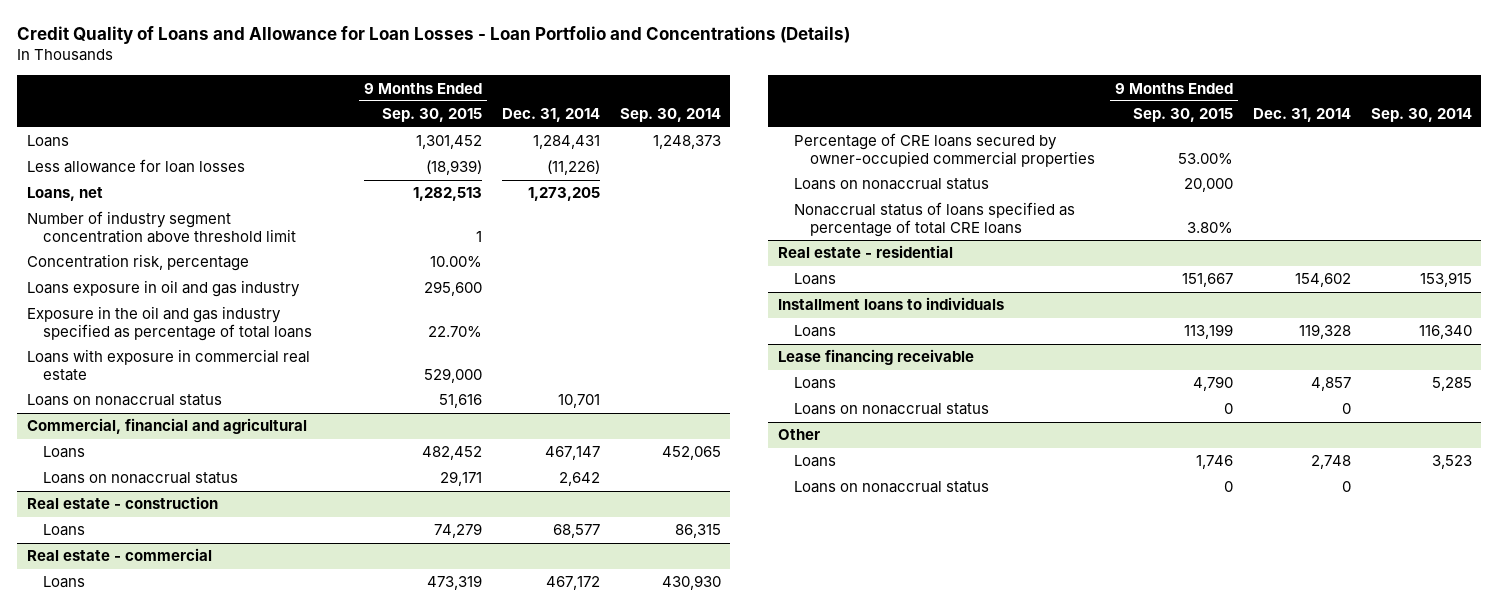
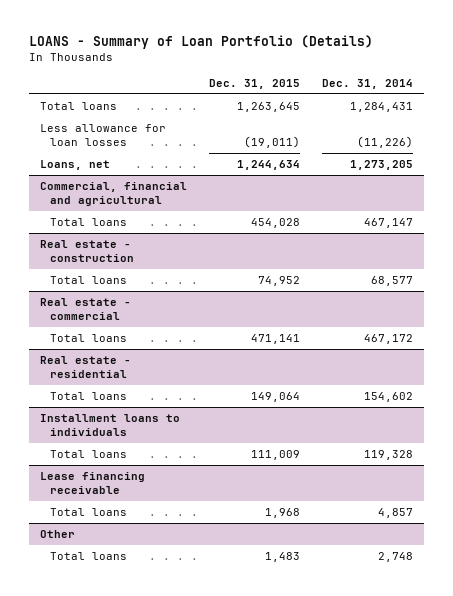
- Credit Quality of Loans and Allowance for Loan Losses - Loan Portfolio and Concentrations (Details)
+ LOANS - Summary of Loan Portfolio (Details)
- | 9 Months Ended Sep. 30, 2015 | Dec. 31, 2014 | Sep. 30, 2014
+ | Dec. 31, 2015 | Dec. 31, 2014
- Loans | 1,301,452 | 1,284,431 | 1,248,373
+ Total loans | 1,263,645 | 1,284,431
- Number of industry segment concentration above threshold limit | 1 | |
- Concentration risk, percentage | 10.00% | |
- Loans exposure in oil and gas industry | 295,600 | |
- Exposure in the oil and gas industry specified as percentage of total loans | 22.70% | |
- Loans with exposure in commercial real estate | 529,000 | |
- Loans on nonaccrual status | 51,616 | 10,701 |
@ Commercial, financial and agricultural
- Loans | 482,452 | 467,147 | 452,065
- Loans on nonaccrual status | 29,171 | 2,642 |
+ Total loans | 454,028 | 467,147
@ Real estate - construction
- Loans | 74,279 | 68,577 | 86,315
+ Total loans | 74,952 | 68,577
@ Real estate - commercial
- Loans | 473,319 | 467,172 | 430,930
- Percentage of CRE loans secured by owner-occupied commercial properties | 53.00% | |
- Loans on nonaccrual status | 20,000 | |
- Nonaccrual status of loans specified as percentage of total CRE loans | 3.80% | |
+ Total loans | 471,141 | 467,172
@ Real estate - residential
- Loans | 151,667 | 154,602 | 153,915
+ Total loans | 149,064 | 154,602
@ Installment loans to individuals
- Loans | 113,199 | 119,328 | 116,340
+ Total loans | 111,009 | 119,328
@ Lease financing receivable
- Loans | 4,790 | 4,857 | 5,285
- Loans on nonaccrual status | 0 | 0 |
+ Total loans | 1,968 | 4,857
@ Other
- Loans | 1,746 | 2,748 | 3,523
- Loans on nonaccrual status | 0 | 0 |
+ Total loans | 1,483 | 2,748

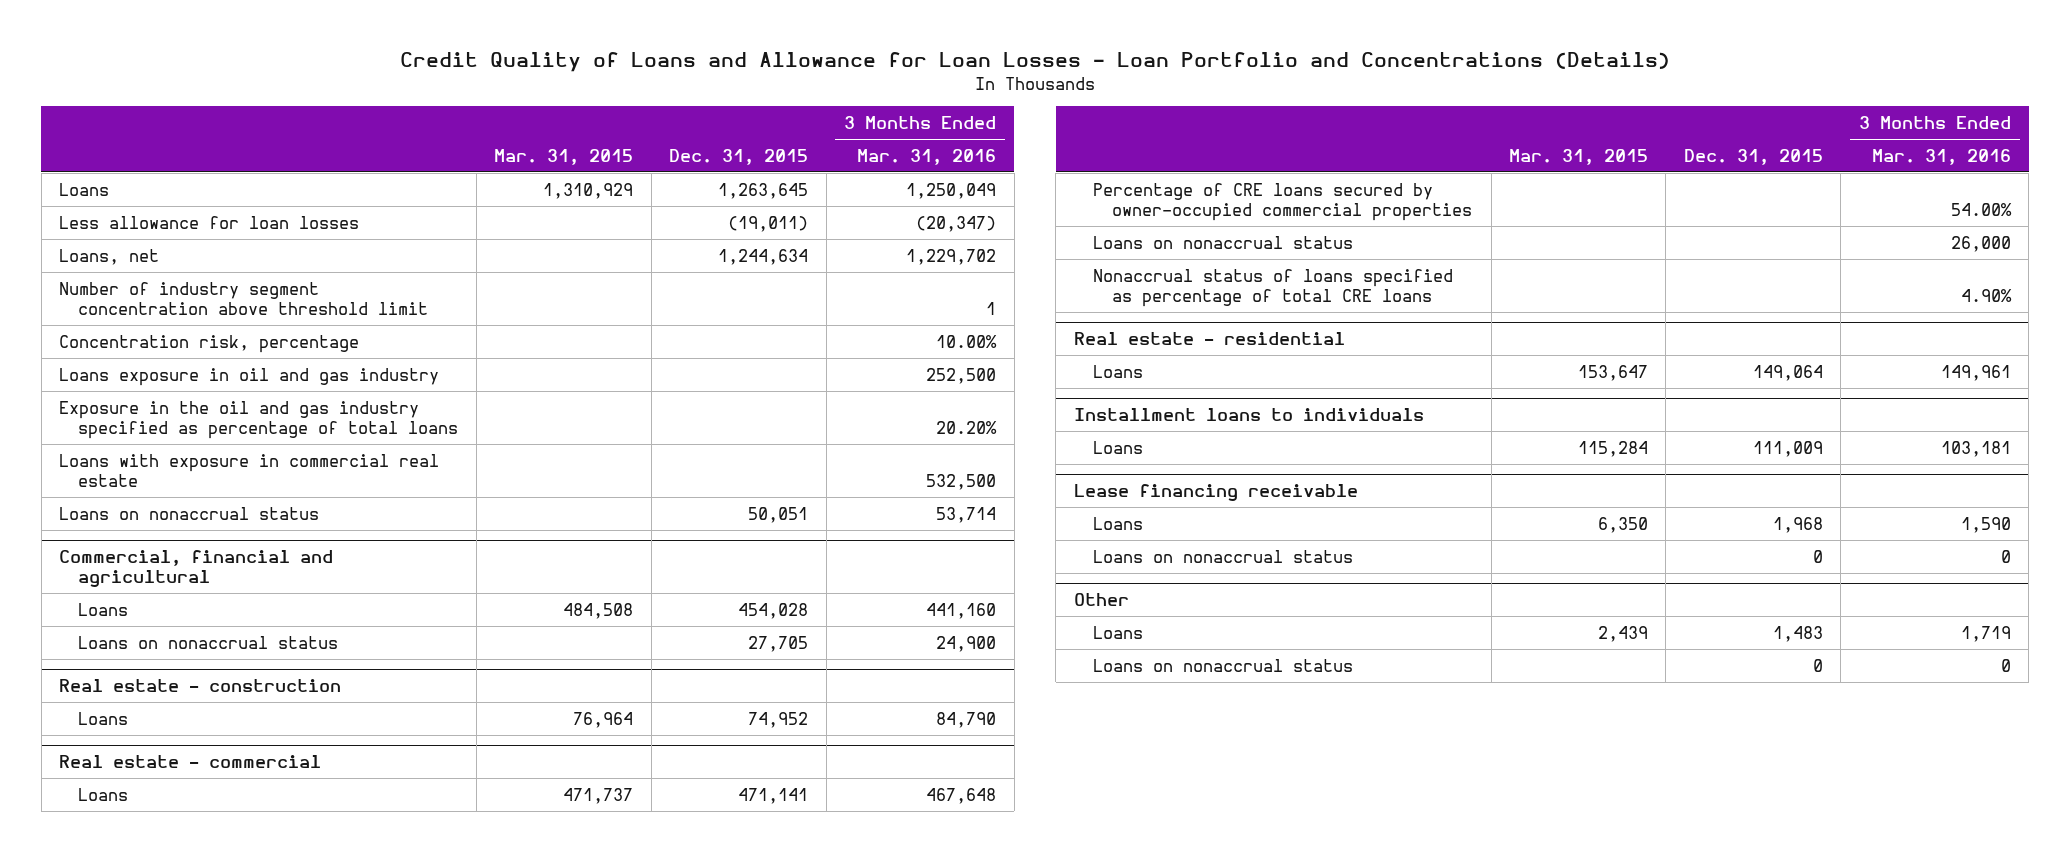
- LOANS - Summary of Loan Portfolio (Details)
+ Credit Quality of Loans and Allowance for Loan Losses - Loan Portfolio and Concentrations (Details)
- | Dec. 31, 2015 | Dec. 31, 2014
+ | Mar. 31, 2015 | Dec. 31, 2015 | 3 Months Ended Mar. 31, 2016
- Total loans | 1,263,645 | 1,284,431
+ Loans | 1,310,929 | 1,263,645 | 1,250,049
+ Number of industry segment concentration above threshold limit | | | 1
+ Concentration risk, percentage | | | 10.00%
+ Loans exposure in oil and gas industry | | | 252,500
+ Exposure in the oil and gas industry specified as percentage of total loans | | | 20.20%
+ Loans with exposure in commercial real estate | | | 532,500
+ Loans on nonaccrual status | | 50,051 | 53,714
@ Commercial, financial and agricultural
- Total loans | 454,028 | 467,147
+ Loans | 484,508 | 454,028 | 441,160
+ Loans on nonaccrual status | | 27,705 | 24,900
@ Real estate - construction
- Total loans | 74,952 | 68,577
+ Loans | 76,964 | 74,952 | 84,790
@ Real estate - commercial
- Total loans | 471,141 | 467,172
+ Loans | 471,737 | 471,141 | 467,648
+ Percentage of CRE loans secured by owner-occupied commercial properties | | | 54.00%
+ Loans on nonaccrual status | | | 26,000
+ Nonaccrual status of loans specified as percentage of total CRE loans | | | 4.90%
@ Real estate - residential
- Total loans | 149,064 | 154,602
+ Loans | 153,647 | 149,064 | 149,961
@ Installment loans to individuals
- Total loans | 111,009 | 119,328
+ Loans | 115,284 | 111,009 | 103,181
@ Lease financing receivable
- Total loans | 1,968 | 4,857
+ Loans | 6,350 | 1,968 | 1,590
+ Loans on nonaccrual status | | 0 | 0
@ Other
- Total loans | 1,483 | 2,748
+ Loans | 2,439 | 1,483 | 1,719
+ Loans on nonaccrual status | | 0 | 0

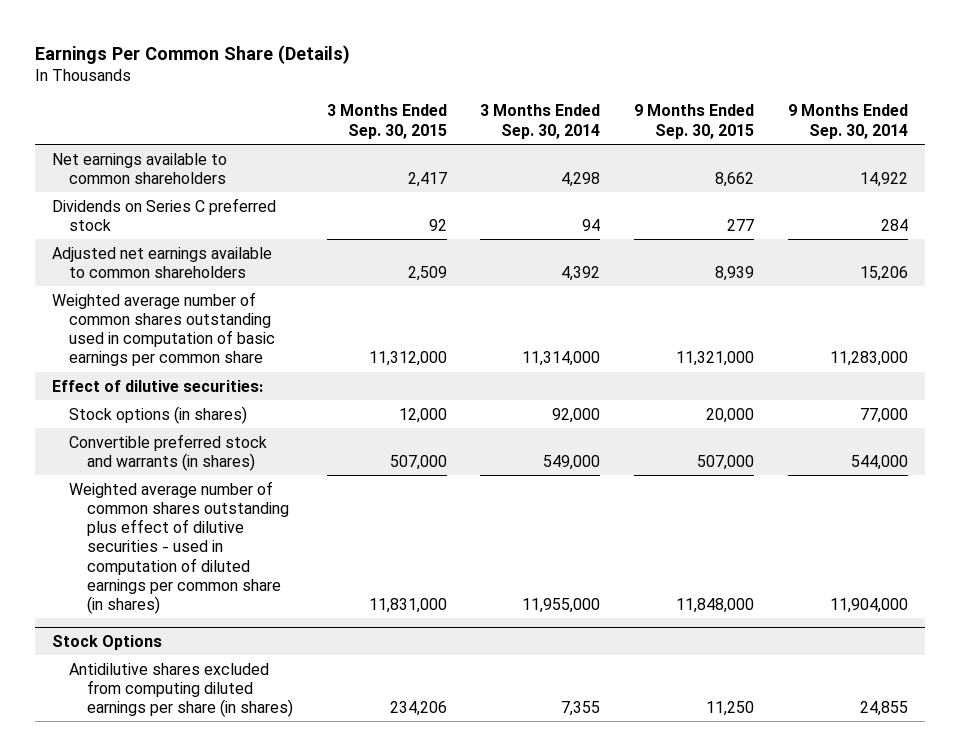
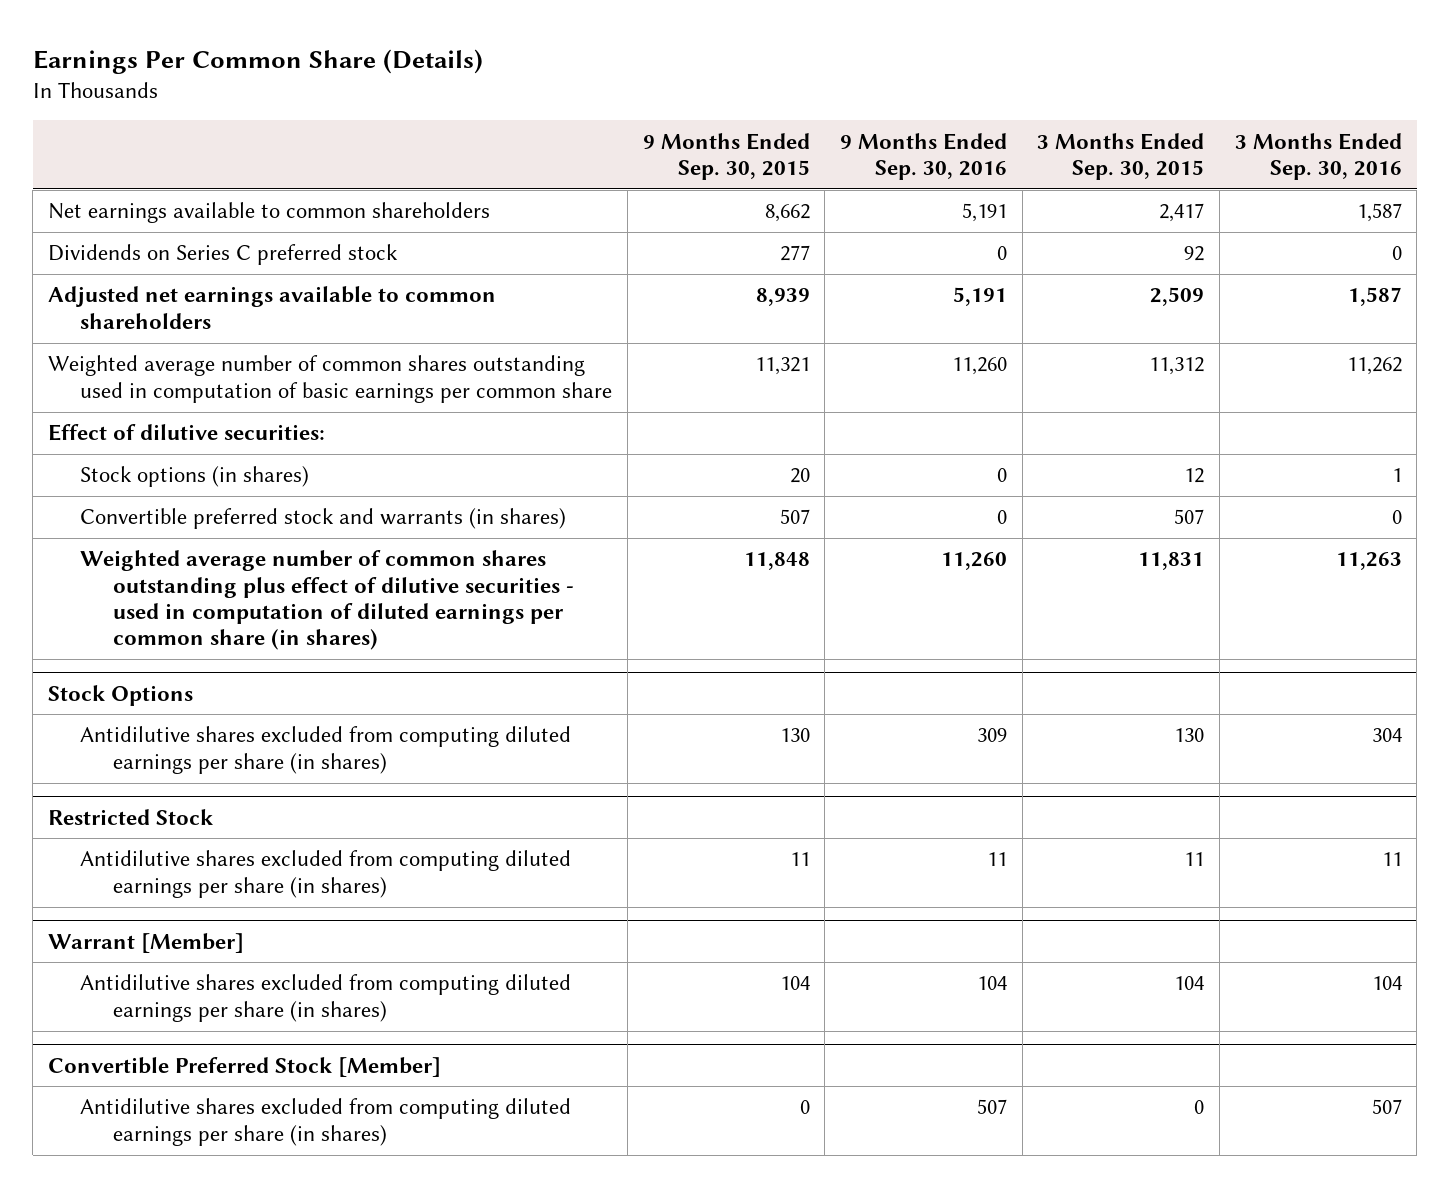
- | 3 Months Ended Sep. 30, 2015 | 3 Months Ended Sep. 30, 2014 | 9 Months Ended Sep. 30, 2015 | 9 Months Ended Sep. 30, 2014
+ | 9 Months Ended Sep. 30, 2015 | 9 Months Ended Sep. 30, 2016 | 3 Months Ended Sep. 30, 2015 | 3 Months Ended Sep. 30, 2016
- Weighted average number of common shares outstanding used in computation of basic earnings per common share | 11,312,000 | 11,314,000 | 11,321,000 | 11,283,000
+ Weighted average number of common shares outstanding used in computation of basic earnings per common share | 11,321 | 11,260 | 11,312 | 11,262
- Stock options (in shares) | 12,000 | 92,000 | 20,000 | 77,000
- Convertible preferred stock and warrants (in shares) | 507,000 | 549,000 | 507,000 | 544,000
- Weighted average number of common shares outstanding plus effect of dilutive securities - used in computation of diluted earnings per common share (in shares) | 11,831,000 | 11,955,000 | 11,848,000 | 11,904,000
+ Stock options (in shares) | 20 | 0 | 12 | 1
+ Convertible preferred stock and warrants (in shares) | 507 | 0 | 507 | 0
+ Weighted average number of common shares outstanding plus effect of dilutive securities - used in computation of diluted earnings per common share (in shares) | 11,848 | 11,260 | 11,831 | 11,263
@ Stock Options
- Antidilutive shares excluded from computing diluted earnings per share (in shares) | 234,206 | 7,355 | 11,250 | 24,855
+ Antidilutive shares excluded from computing diluted earnings per share (in shares) | 130 | 309 | 130 | 304
+ Restricted Stock
+ Antidilutive shares excluded from computing diluted earnings per share (in shares) | 11 | 11 | 11 | 11
+ Warrant [Member]
+ Antidilutive shares excluded from computing diluted earnings per share (in shares) | 104 | 104 | 104 | 104
+ Convertible Preferred Stock [Member]
+ Antidilutive shares excluded from computing diluted earnings per share (in shares) | 0 | 507 | 0 | 507

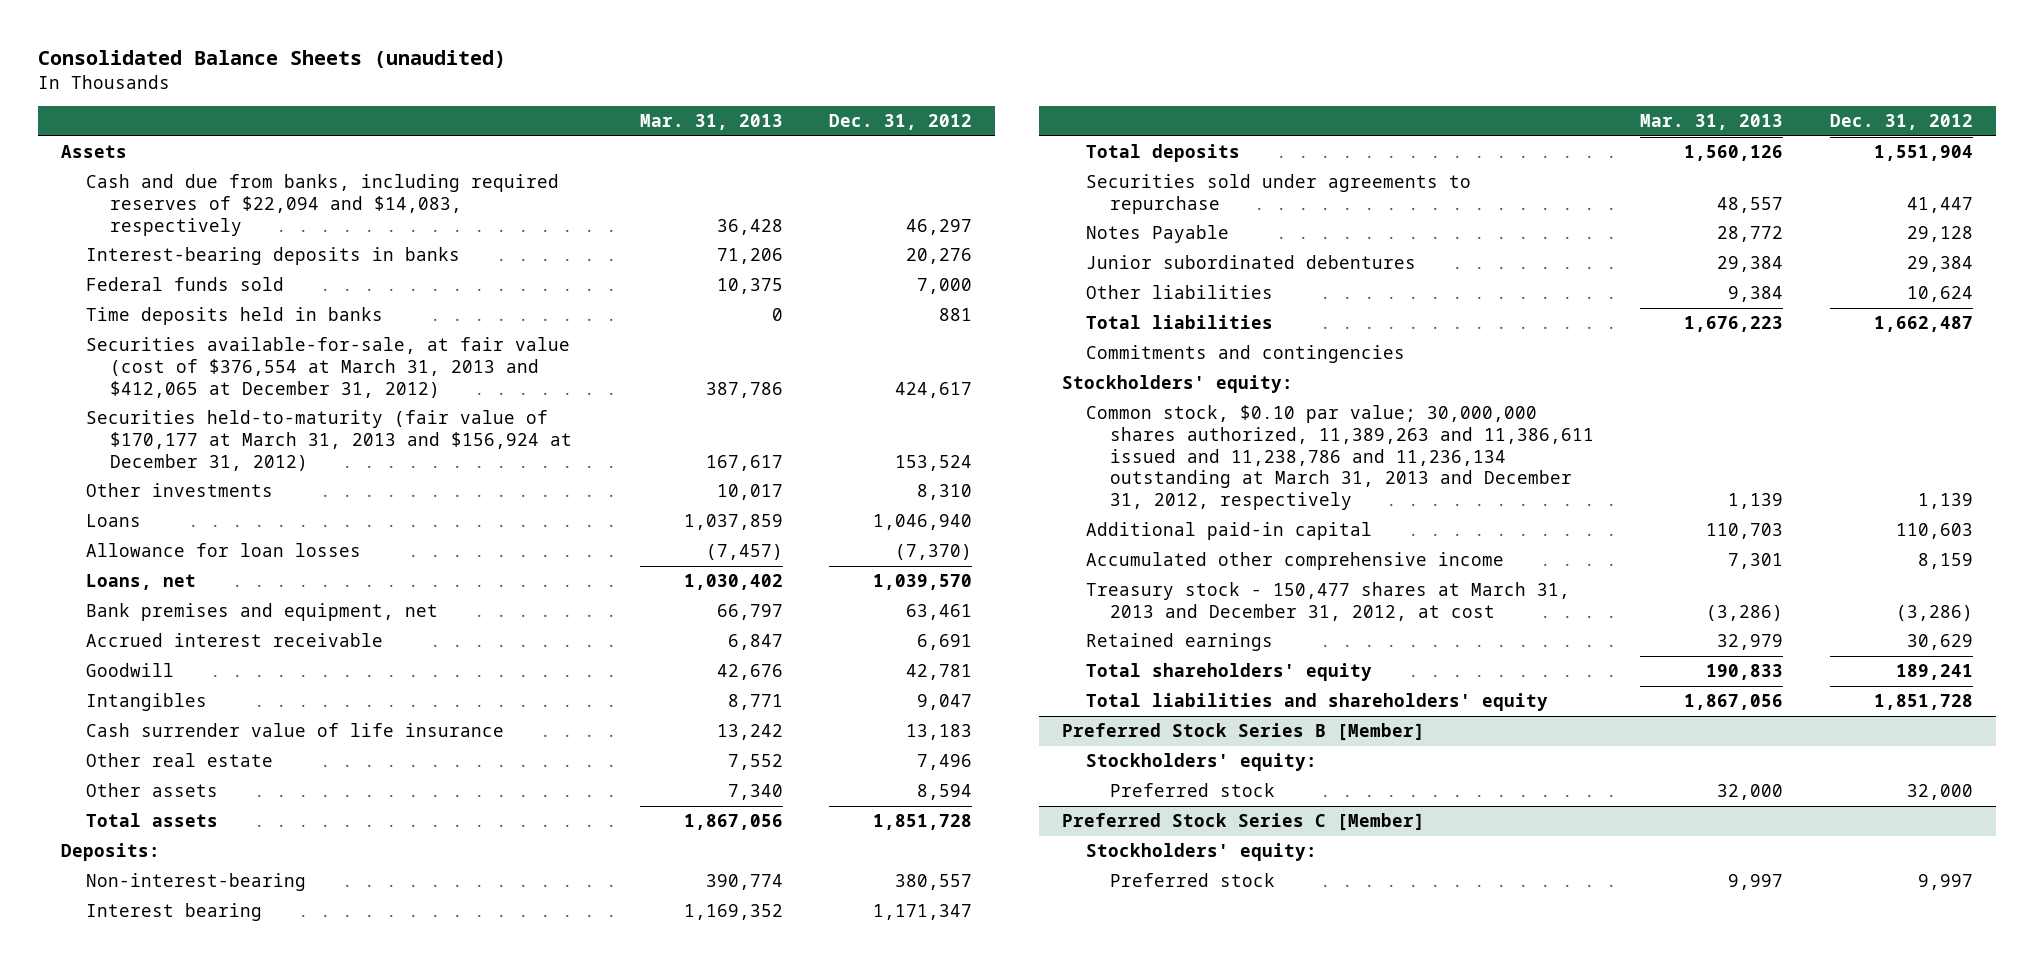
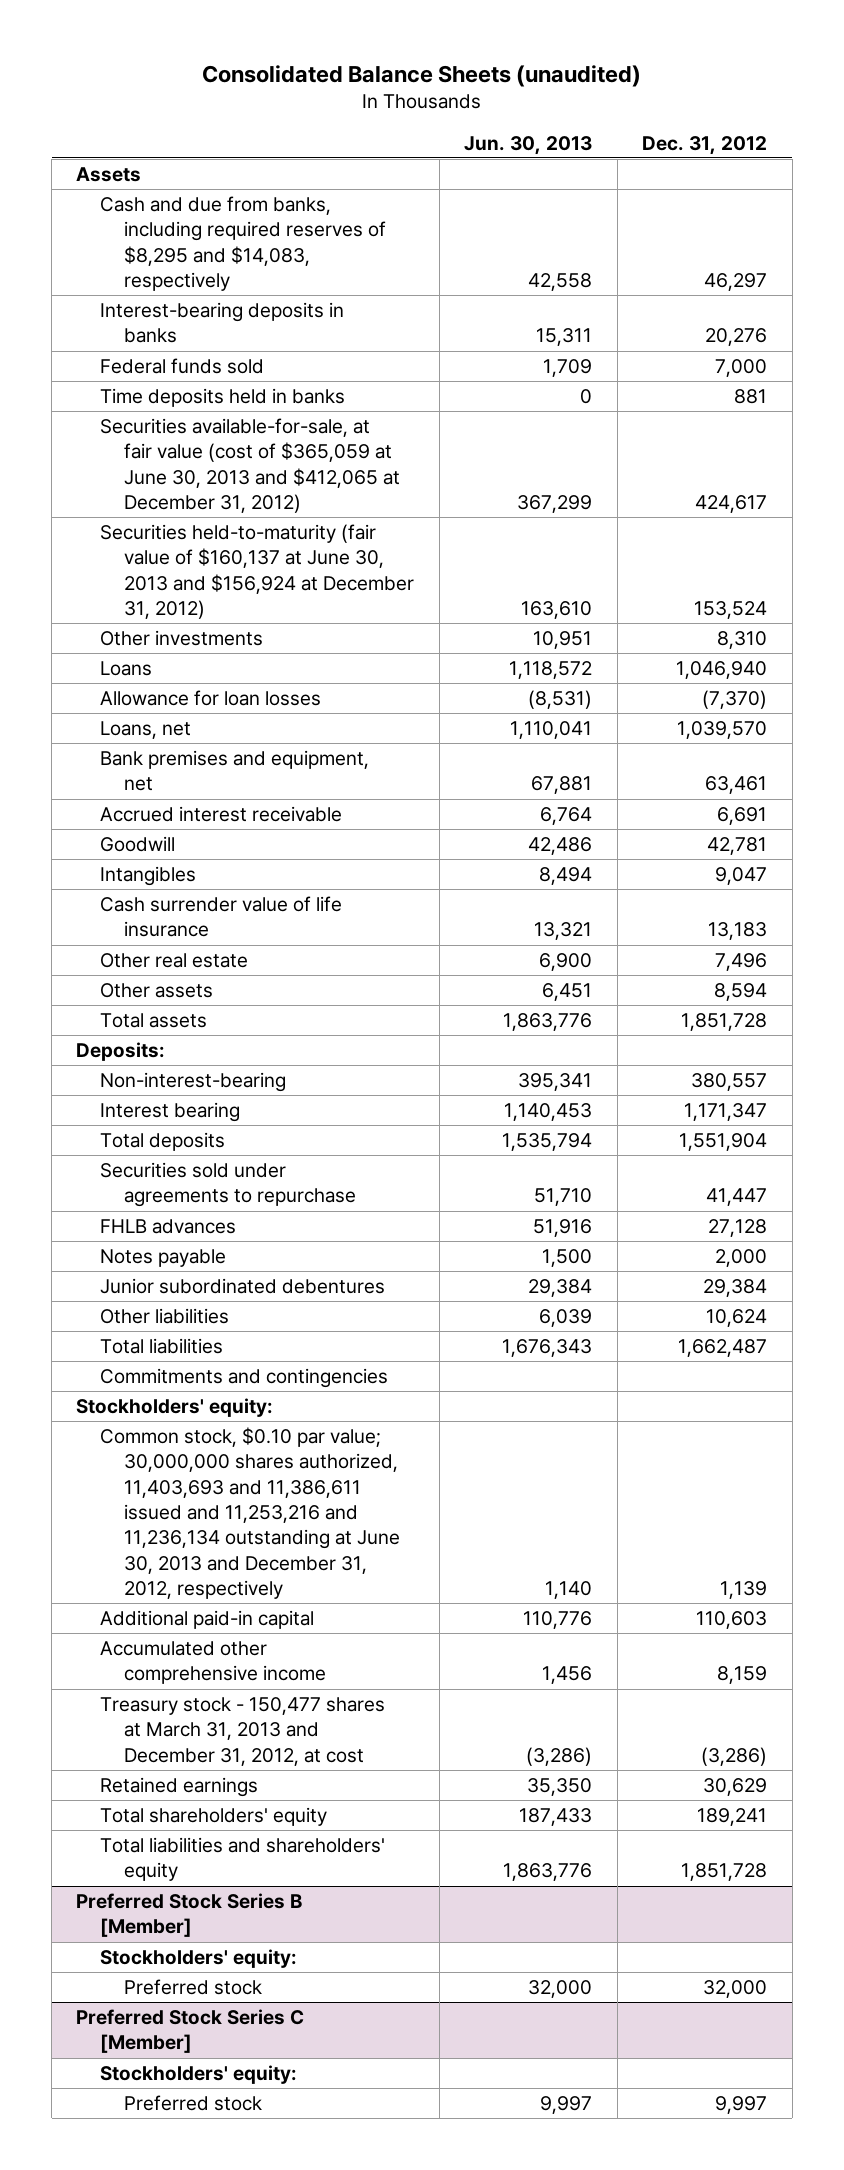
- | Mar. 31, 2013 | Dec. 31, 2012
+ | Jun. 30, 2013 | Dec. 31, 2012
- Cash and due from banks, including required reserves of $22,094 and $14,083, respectively | 36,428 | 46,297
+ Cash and due from banks, including required reserves of $8,295 and $14,083, respectively | 42,558 | 46,297
- Securities available-for-sale, at fair value (cost of $376,554 at March 31, 2013 and $412,065 at December 31, 2012) | 387,786 | 424,617
- Securities held-to-maturity (fair value of $170,177 at March 31, 2013 and $156,924 at December 31, 2012) | 167,617 | 153,524
+ Securities available-for-sale, at fair value (cost of $365,059 at June 30, 2013 and $412,065 at December 31, 2012) | 367,299 | 424,617
+ Securities held-to-maturity (fair value of $160,137 at June 30, 2013 and $156,924 at December 31, 2012) | 163,610 | 153,524
- Notes Payable | 28,772 | 29,128
+ FHLB advances | 51,916 | 27,128
+ Notes payable | 1,500 | 2,000
- Common stock, $0.10 par value; 30,000,000 shares authorized, 11,389,263 and 11,386,611 issued and 11,238,786 and 11,236,134 outstanding at March 31, 2013 and December 31, 2012, respectively | 1,139 | 1,139
+ Common stock, $0.10 par value; 30,000,000 shares authorized, 11,403,693 and 11,386,611 issued and 11,253,216 and 11,236,134 outstanding at June 30, 2013 and December 31, 2012, respectively | 1,140 | 1,139

